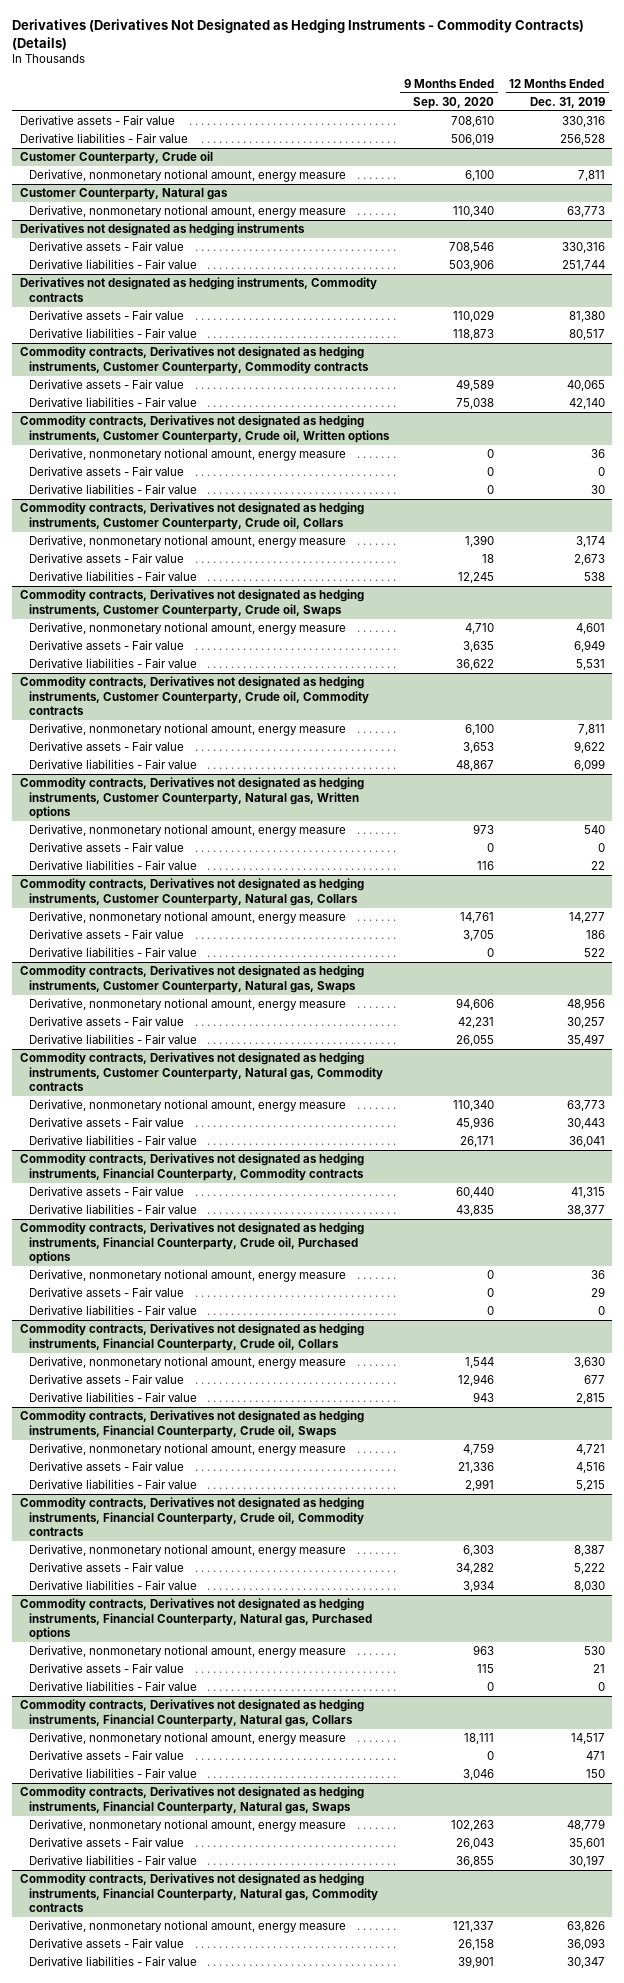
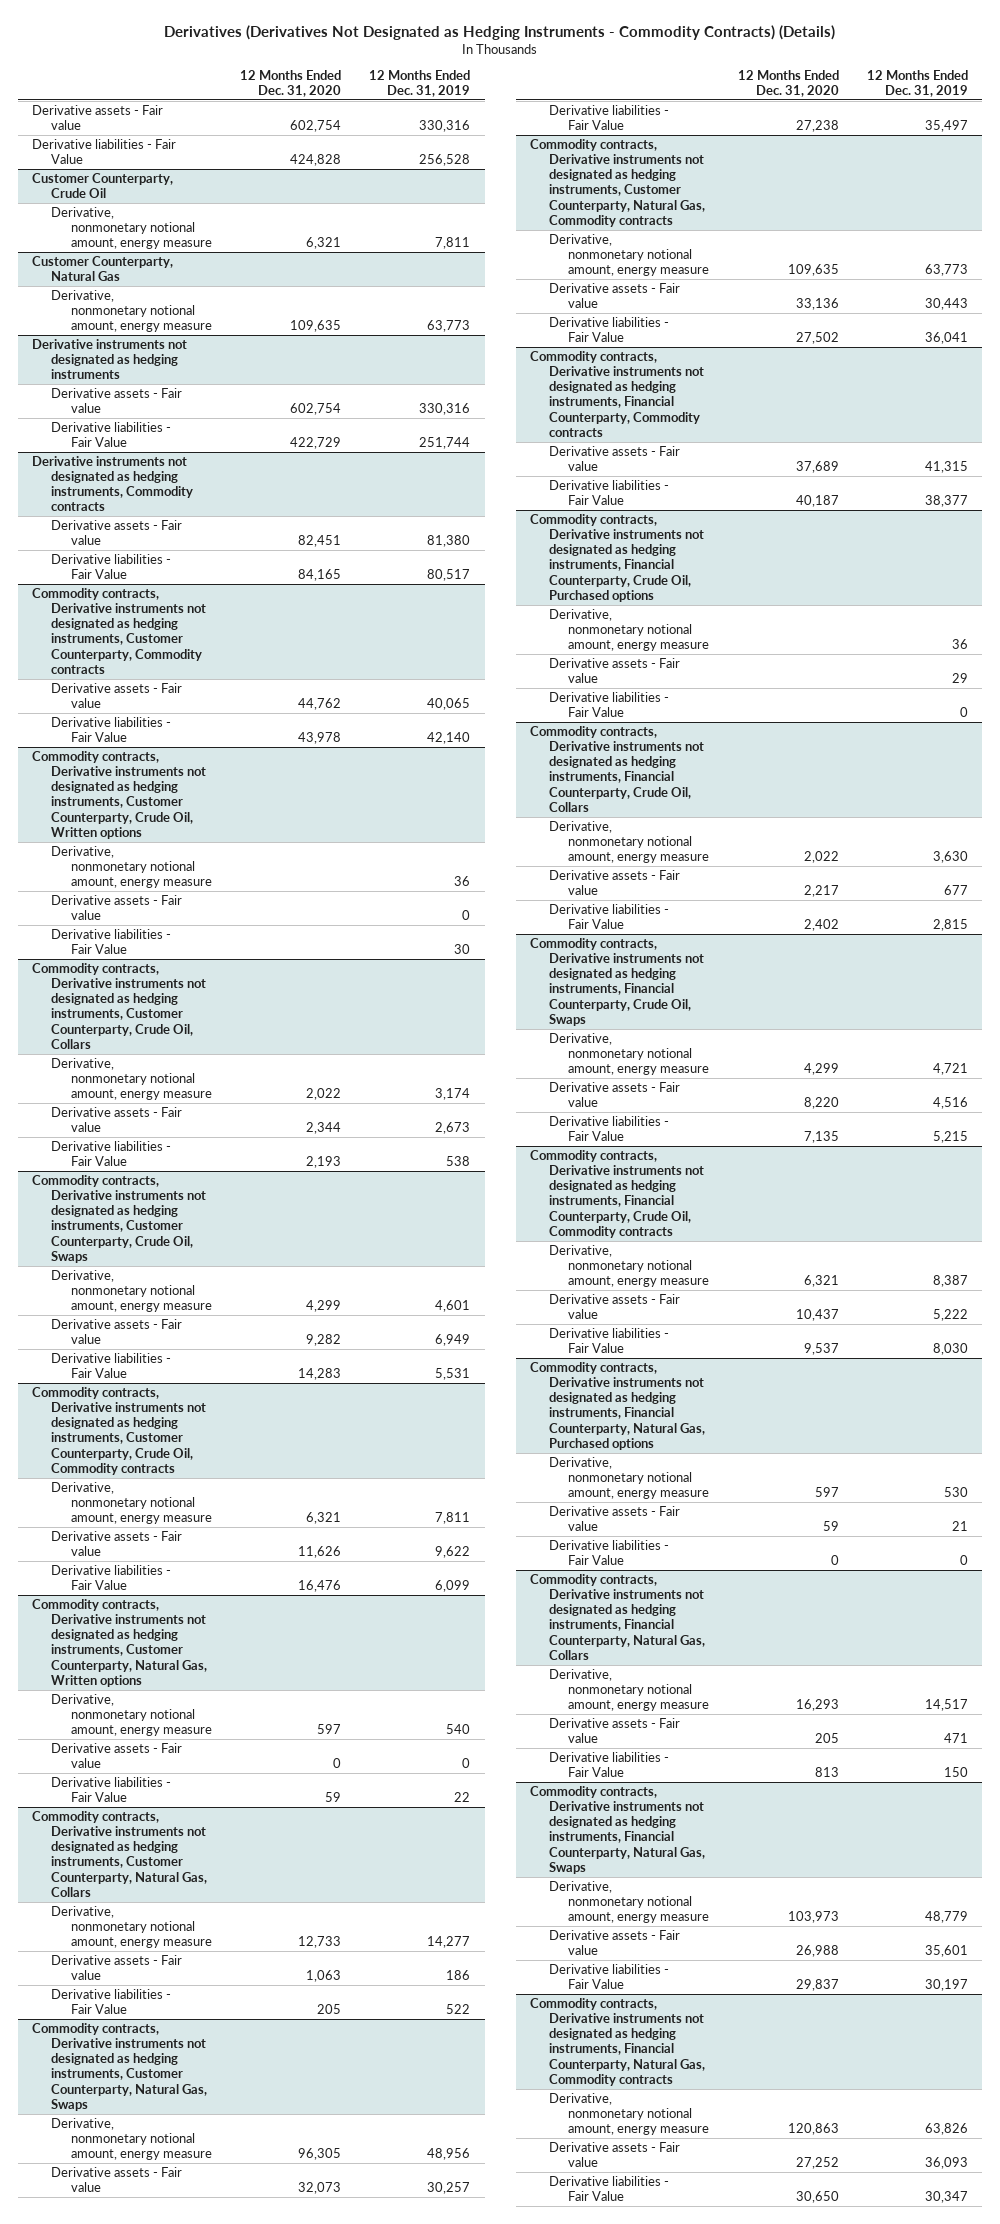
- | 9 Months Ended Sep. 30, 2020 | 12 Months Ended Dec. 31, 2019
+ | 12 Months Ended Dec. 31, 2020 | 12 Months Ended Dec. 31, 2019
- Derivative liabilities - Fair value | 506,019 | 256,528
- Customer Counterparty, Crude oil
+ Derivative liabilities - Fair Value | 424,828 | 256,528
+ Customer Counterparty, Crude Oil
- Customer Counterparty, Natural gas
+ Customer Counterparty, Natural Gas
- Derivatives not designated as hedging instruments
+ Derivative instruments not designated as hedging instruments
- Derivative liabilities - Fair value | 503,906 | 251,744
- Derivatives not designated as hedging instruments, Commodity contracts
+ Derivative liabilities - Fair Value | 422,729 | 251,744
+ Derivative instruments not designated as hedging instruments, Commodity contracts
- Derivative liabilities - Fair value | 118,873 | 80,517
- Commodity contracts, Derivatives not designated as hedging instruments, Customer Counterparty, Commodity contracts
+ Derivative liabilities - Fair Value | 84,165 | 80,517
+ Commodity contracts, Derivative instruments not designated as hedging instruments, Customer Counterparty, Commodity contracts
- Derivative liabilities - Fair value | 75,038 | 42,140
- Commodity contracts, Derivatives not designated as hedging instruments, Customer Counterparty, Crude oil, Written options
+ Derivative liabilities - Fair Value | 43,978 | 42,140
+ Commodity contracts, Derivative instruments not designated as hedging instruments, Customer Counterparty, Crude Oil, Written options
- Derivative liabilities - Fair value | 0 | 30
- Commodity contracts, Derivatives not designated as hedging instruments, Customer Counterparty, Crude oil, Collars
+ Derivative liabilities - Fair Value | | 30
+ Commodity contracts, Derivative instruments not designated as hedging instruments, Customer Counterparty, Crude Oil, Collars
- Derivative liabilities - Fair value | 12,245 | 538
- Commodity contracts, Derivatives not designated as hedging instruments, Customer Counterparty, Crude oil, Swaps
+ Derivative liabilities - Fair Value | 2,193 | 538
+ Commodity contracts, Derivative instruments not designated as hedging instruments, Customer Counterparty, Crude Oil, Swaps
- Derivative liabilities - Fair value | 36,622 | 5,531
- Commodity contracts, Derivatives not designated as hedging instruments, Customer Counterparty, Crude oil, Commodity contracts
+ Derivative liabilities - Fair Value | 14,283 | 5,531
+ Commodity contracts, Derivative instruments not designated as hedging instruments, Customer Counterparty, Crude Oil, Commodity contracts
- Derivative liabilities - Fair value | 48,867 | 6,099
- Commodity contracts, Derivatives not designated as hedging instruments, Customer Counterparty, Natural gas, Written options
+ Derivative liabilities - Fair Value | 16,476 | 6,099
+ Commodity contracts, Derivative instruments not designated as hedging instruments, Customer Counterparty, Natural Gas, Written options
- Derivative liabilities - Fair value | 116 | 22
- Commodity contracts, Derivatives not designated as hedging instruments, Customer Counterparty, Natural gas, Collars
+ Derivative liabilities - Fair Value | 59 | 22
+ Commodity contracts, Derivative instruments not designated as hedging instruments, Customer Counterparty, Natural Gas, Collars
- Derivative liabilities - Fair value | 0 | 522
- Commodity contracts, Derivatives not designated as hedging instruments, Customer Counterparty, Natural gas, Swaps
+ Derivative liabilities - Fair Value | 205 | 522
+ Commodity contracts, Derivative instruments not designated as hedging instruments, Customer Counterparty, Natural Gas, Swaps
- Derivative liabilities - Fair value | 26,055 | 35,497
- Commodity contracts, Derivatives not designated as hedging instruments, Customer Counterparty, Natural gas, Commodity contracts
+ Derivative liabilities - Fair Value | 27,238 | 35,497
+ Commodity contracts, Derivative instruments not designated as hedging instruments, Customer Counterparty, Natural Gas, Commodity contracts
- Derivative liabilities - Fair value | 26,171 | 36,041
- Commodity contracts, Derivatives not designated as hedging instruments, Financial Counterparty, Commodity contracts
+ Derivative liabilities - Fair Value | 27,502 | 36,041
+ Commodity contracts, Derivative instruments not designated as hedging instruments, Financial Counterparty, Commodity contracts
- Derivative liabilities - Fair value | 43,835 | 38,377
- Commodity contracts, Derivatives not designated as hedging instruments, Financial Counterparty, Crude oil, Purchased options
+ Derivative liabilities - Fair Value | 40,187 | 38,377
+ Commodity contracts, Derivative instruments not designated as hedging instruments, Financial Counterparty, Crude Oil, Purchased options
- Derivative liabilities - Fair value | 0 | 0
- Commodity contracts, Derivatives not designated as hedging instruments, Financial Counterparty, Crude oil, Collars
+ Derivative liabilities - Fair Value | | 0
+ Commodity contracts, Derivative instruments not designated as hedging instruments, Financial Counterparty, Crude Oil, Collars
- Derivative liabilities - Fair value | 943 | 2,815
- Commodity contracts, Derivatives not designated as hedging instruments, Financial Counterparty, Crude oil, Swaps
+ Derivative liabilities - Fair Value | 2,402 | 2,815
+ Commodity contracts, Derivative instruments not designated as hedging instruments, Financial Counterparty, Crude Oil, Swaps
- Derivative liabilities - Fair value | 2,991 | 5,215
- Commodity contracts, Derivatives not designated as hedging instruments, Financial Counterparty, Crude oil, Commodity contracts
+ Derivative liabilities - Fair Value | 7,135 | 5,215
+ Commodity contracts, Derivative instruments not designated as hedging instruments, Financial Counterparty, Crude Oil, Commodity contracts
- Derivative liabilities - Fair value | 3,934 | 8,030
- Commodity contracts, Derivatives not designated as hedging instruments, Financial Counterparty, Natural gas, Purchased options
+ Derivative liabilities - Fair Value | 9,537 | 8,030
+ Commodity contracts, Derivative instruments not designated as hedging instruments, Financial Counterparty, Natural Gas, Purchased options
- Derivative liabilities - Fair value | 0 | 0
- Commodity contracts, Derivatives not designated as hedging instruments, Financial Counterparty, Natural gas, Collars
+ Derivative liabilities - Fair Value | 0 | 0
+ Commodity contracts, Derivative instruments not designated as hedging instruments, Financial Counterparty, Natural Gas, Collars
- Derivative liabilities - Fair value | 3,046 | 150
- Commodity contracts, Derivatives not designated as hedging instruments, Financial Counterparty, Natural gas, Swaps
+ Derivative liabilities - Fair Value | 813 | 150
+ Commodity contracts, Derivative instruments not designated as hedging instruments, Financial Counterparty, Natural Gas, Swaps
- Derivative liabilities - Fair value | 36,855 | 30,197
- Commodity contracts, Derivatives not designated as hedging instruments, Financial Counterparty, Natural gas, Commodity contracts
+ Derivative liabilities - Fair Value | 29,837 | 30,197
+ Commodity contracts, Derivative instruments not designated as hedging instruments, Financial Counterparty, Natural Gas, Commodity contracts
- Derivative liabilities - Fair value | 39,901 | 30,347
+ Derivative liabilities - Fair Value | 30,650 | 30,347

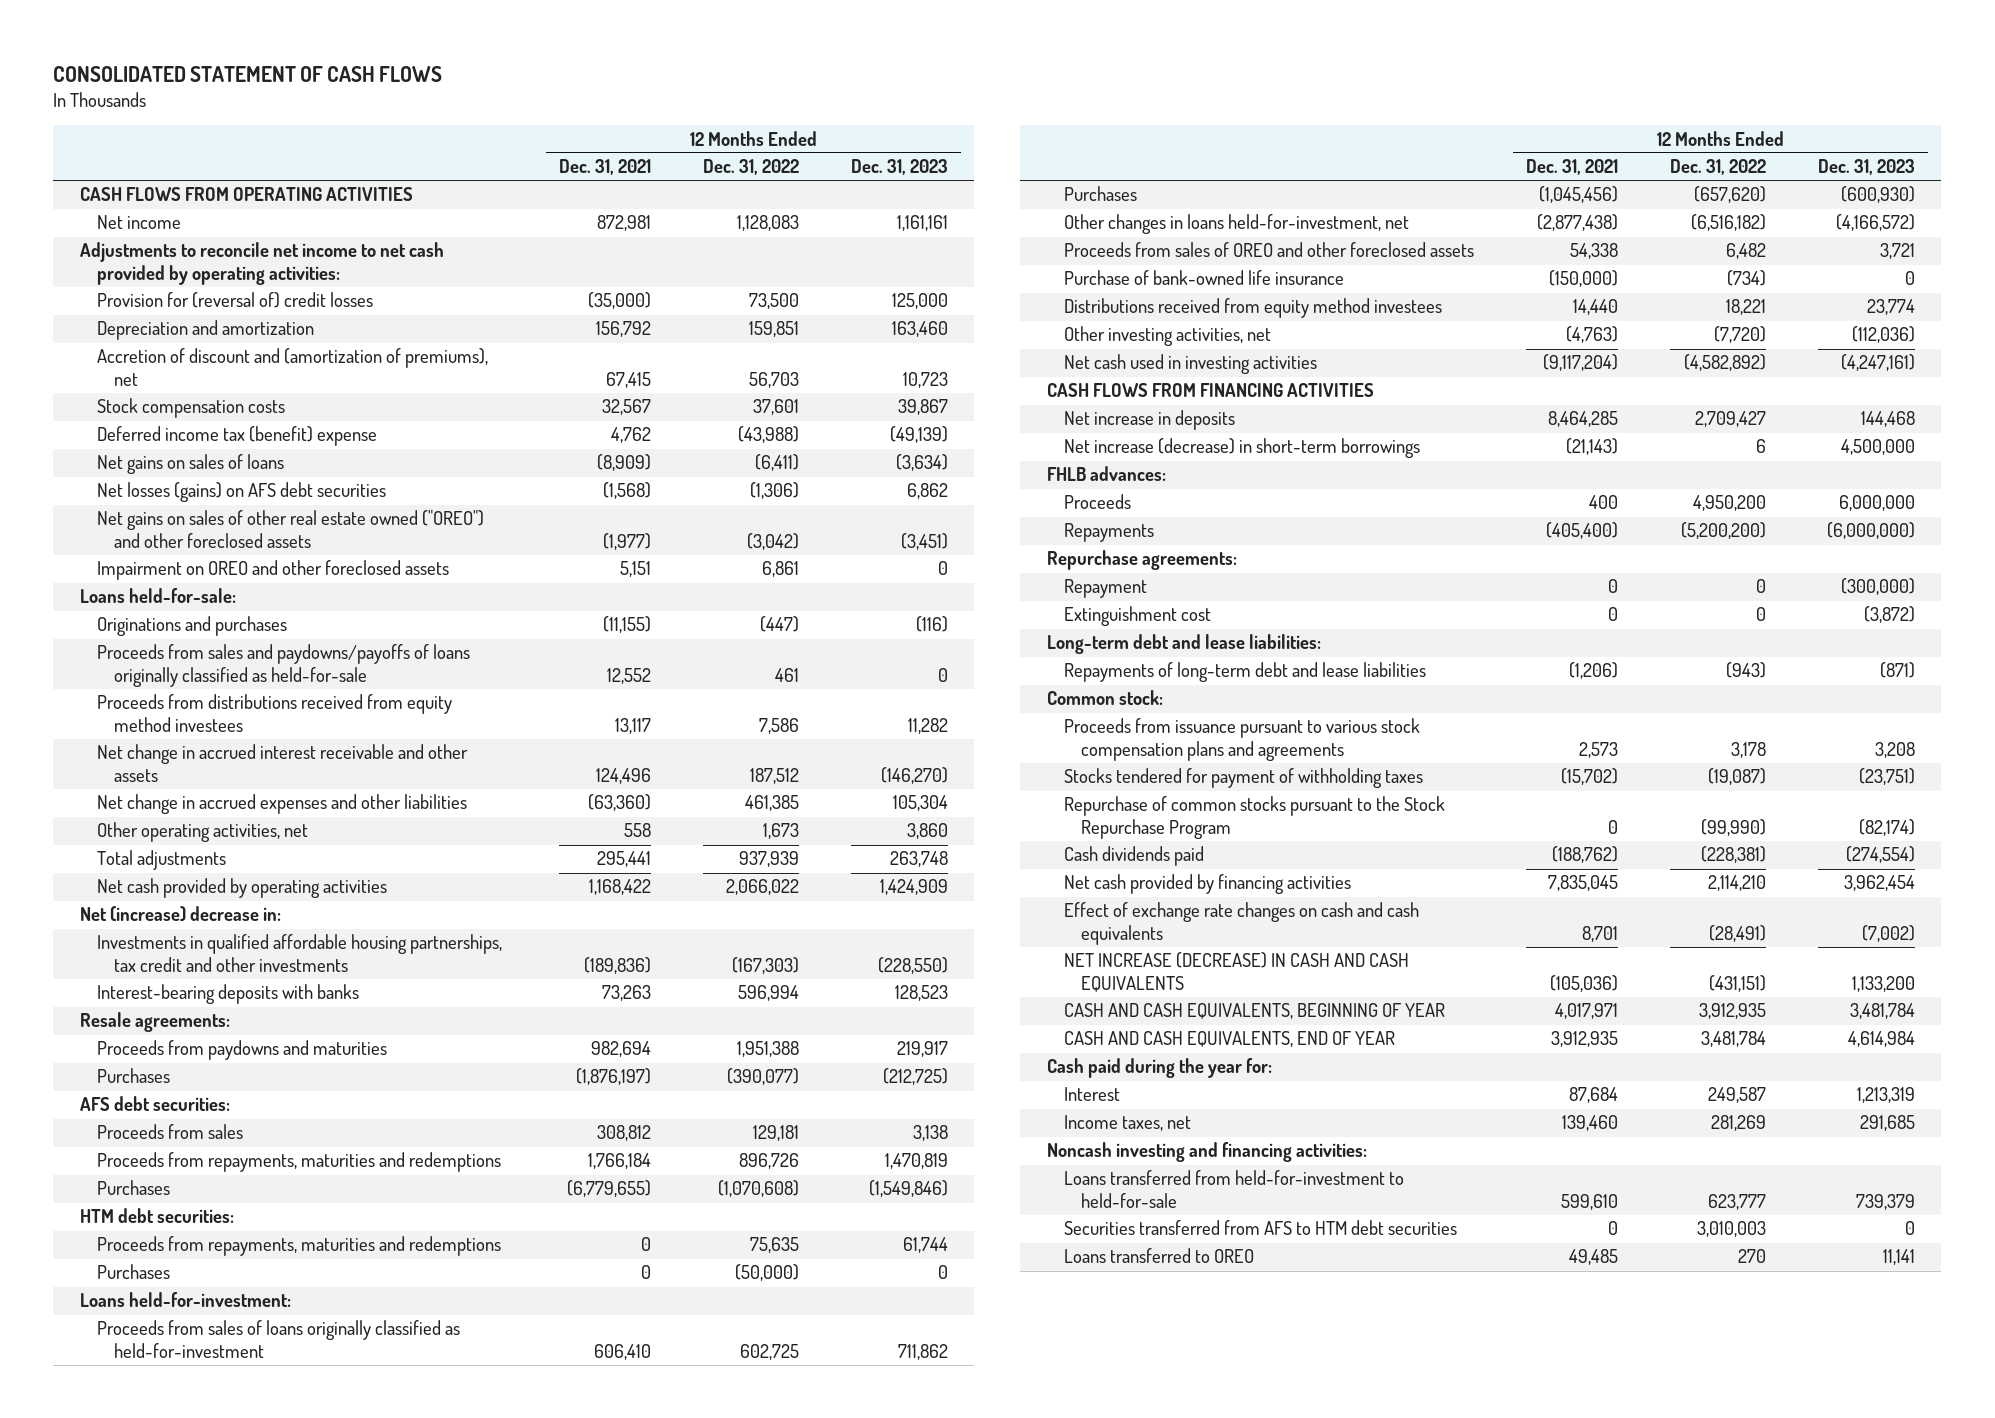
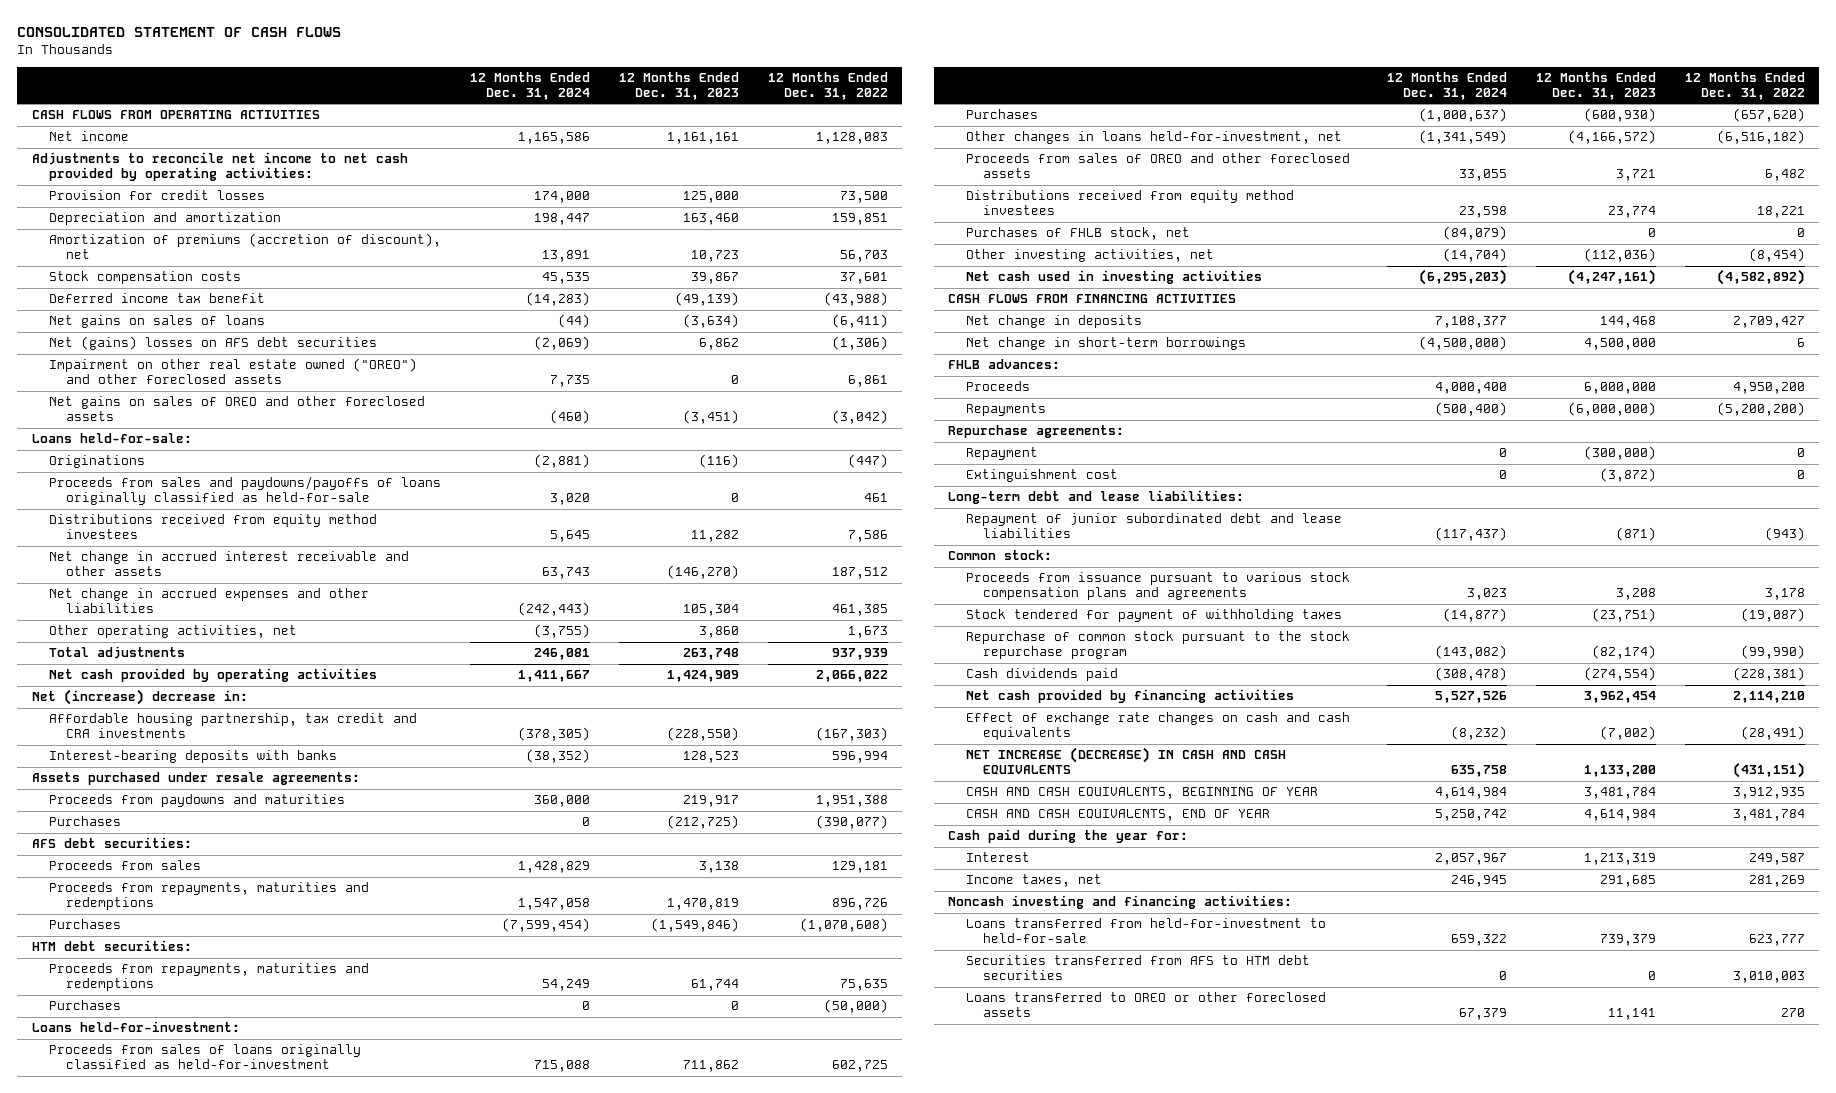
- | 12 Months Ended Dec. 31, 2021 | 12 Months Ended Dec. 31, 2022 | 12 Months Ended Dec. 31, 2023
+ | 12 Months Ended Dec. 31, 2024 | 12 Months Ended Dec. 31, 2023 | 12 Months Ended Dec. 31, 2022
- Provision for (reversal of) credit losses | (35,000) | 73,500 | 125,000
+ Provision for credit losses | 174,000 | 125,000 | 73,500
- Accretion of discount and (amortization of premiums), net | 67,415 | 56,703 | 10,723
+ Amortization of premiums (accretion of discount), net | 13,891 | 10,723 | 56,703
- Deferred income tax (benefit) expense | 4,762 | (43,988) | (49,139)
+ Deferred income tax benefit | (14,283) | (49,139) | (43,988)
- Net losses (gains) on AFS debt securities | (1,568) | (1,306) | 6,862
- Net gains on sales of other real estate owned ("OREO") and other foreclosed assets | (1,977) | (3,042) | (3,451)
- Impairment on OREO and other foreclosed assets | 5,151 | 6,861 | 0
+ Net (gains) losses on AFS debt securities | (2,069) | 6,862 | (1,306)
+ Impairment on other real estate owned ("OREO") and other foreclosed assets | 7,735 | 0 | 6,861
+ Net gains on sales of OREO and other foreclosed assets | (460) | (3,451) | (3,042)
- Originations and purchases | (11,155) | (447) | (116)
+ Originations | (2,881) | (116) | (447)
- Proceeds from distributions received from equity method investees | 13,117 | 7,586 | 11,282
+ Distributions received from equity method investees | 5,645 | 11,282 | 7,586
- Investments in qualified affordable housing partnerships, tax credit and other investments | (189,836) | (167,303) | (228,550)
+ Affordable housing partnership, tax credit and CRA investments | (378,305) | (228,550) | (167,303)
- Resale agreements:
+ Assets purchased under resale agreements:
- Purchase of bank-owned life insurance | (150,000) | (734) | 0
- Other investing activities, net | (4,763) | (7,720) | (112,036)
+ Purchases of FHLB stock, net | (84,079) | 0 | 0
+ Other investing activities, net | (14,704) | (112,036) | (8,454)
- Net increase in deposits | 8,464,285 | 2,709,427 | 144,468
- Net increase (decrease) in short-term borrowings | (21,143) | 6 | 4,500,000
+ Net change in deposits | 7,108,377 | 144,468 | 2,709,427
+ Net change in short-term borrowings | (4,500,000) | 4,500,000 | 6
- Repayments of long-term debt and lease liabilities | (1,206) | (943) | (871)
+ Repayment of junior subordinated debt and lease liabilities | (117,437) | (871) | (943)
- Stocks tendered for payment of withholding taxes | (15,702) | (19,087) | (23,751)
- Repurchase of common stocks pursuant to the Stock Repurchase Program | 0 | (99,990) | (82,174)
+ Stock tendered for payment of withholding taxes | (14,877) | (23,751) | (19,087)
+ Repurchase of common stock pursuant to the stock repurchase program | (143,082) | (82,174) | (99,990)
- Loans transferred to OREO | 49,485 | 270 | 11,141
+ Loans transferred to OREO or other foreclosed assets | 67,379 | 11,141 | 270

